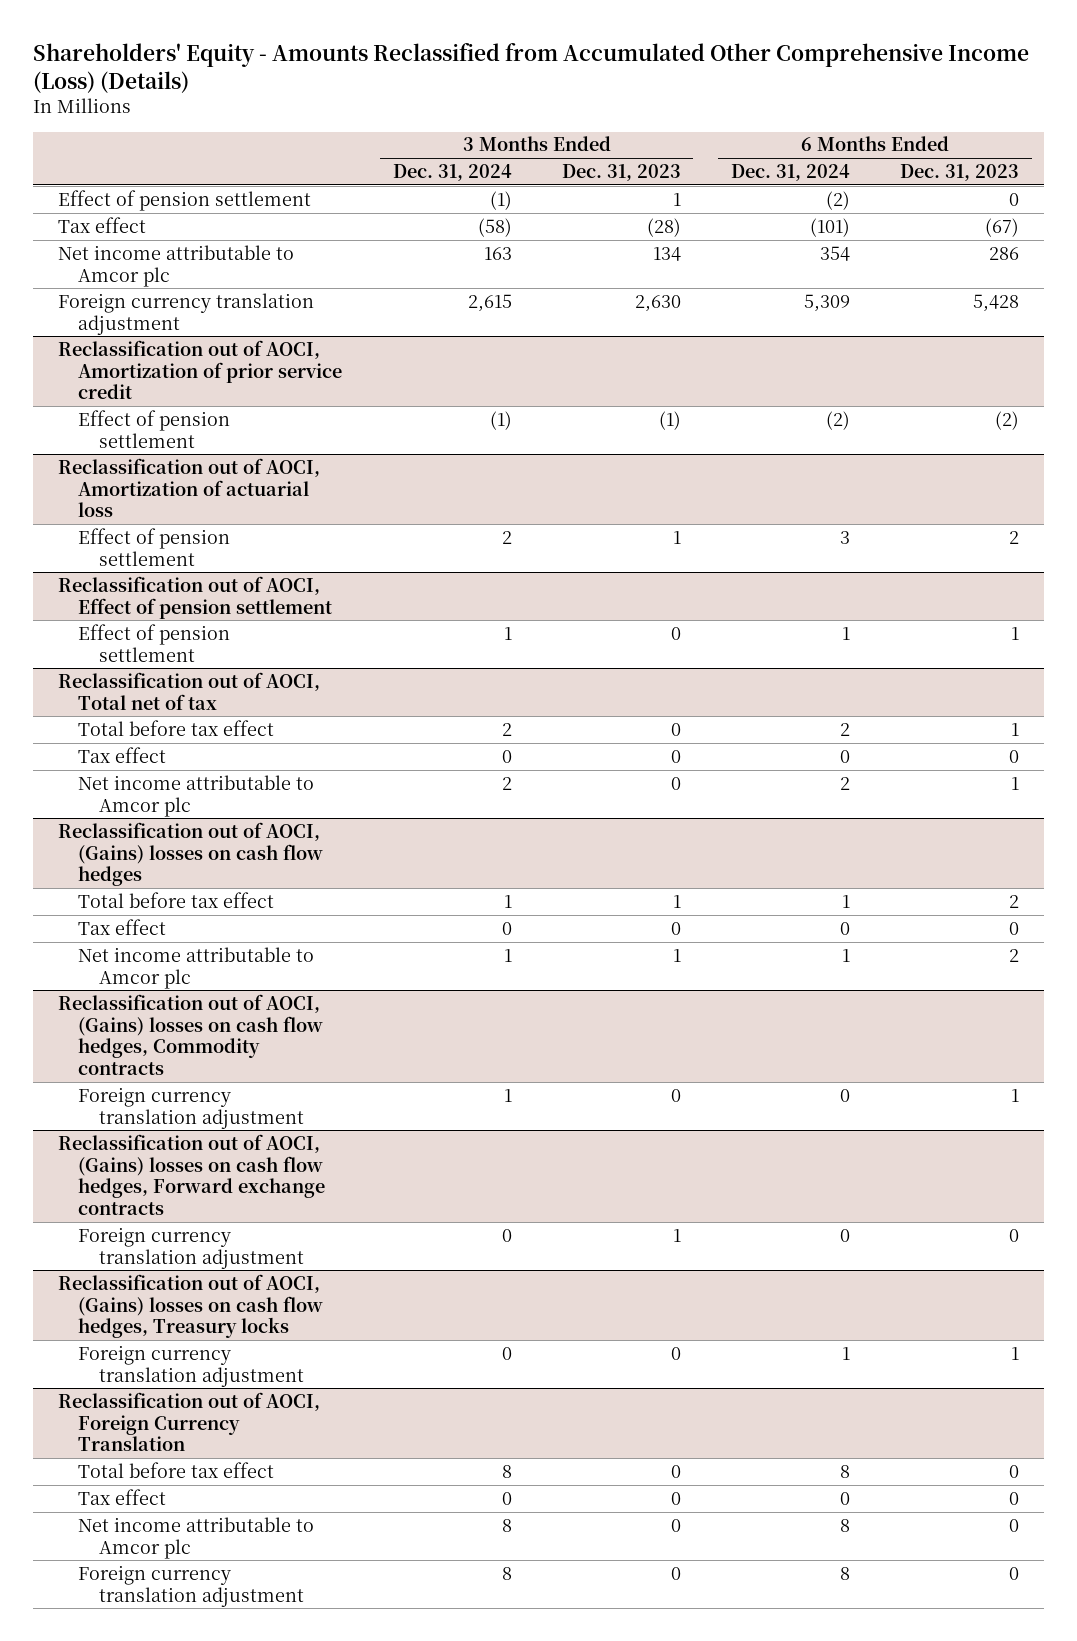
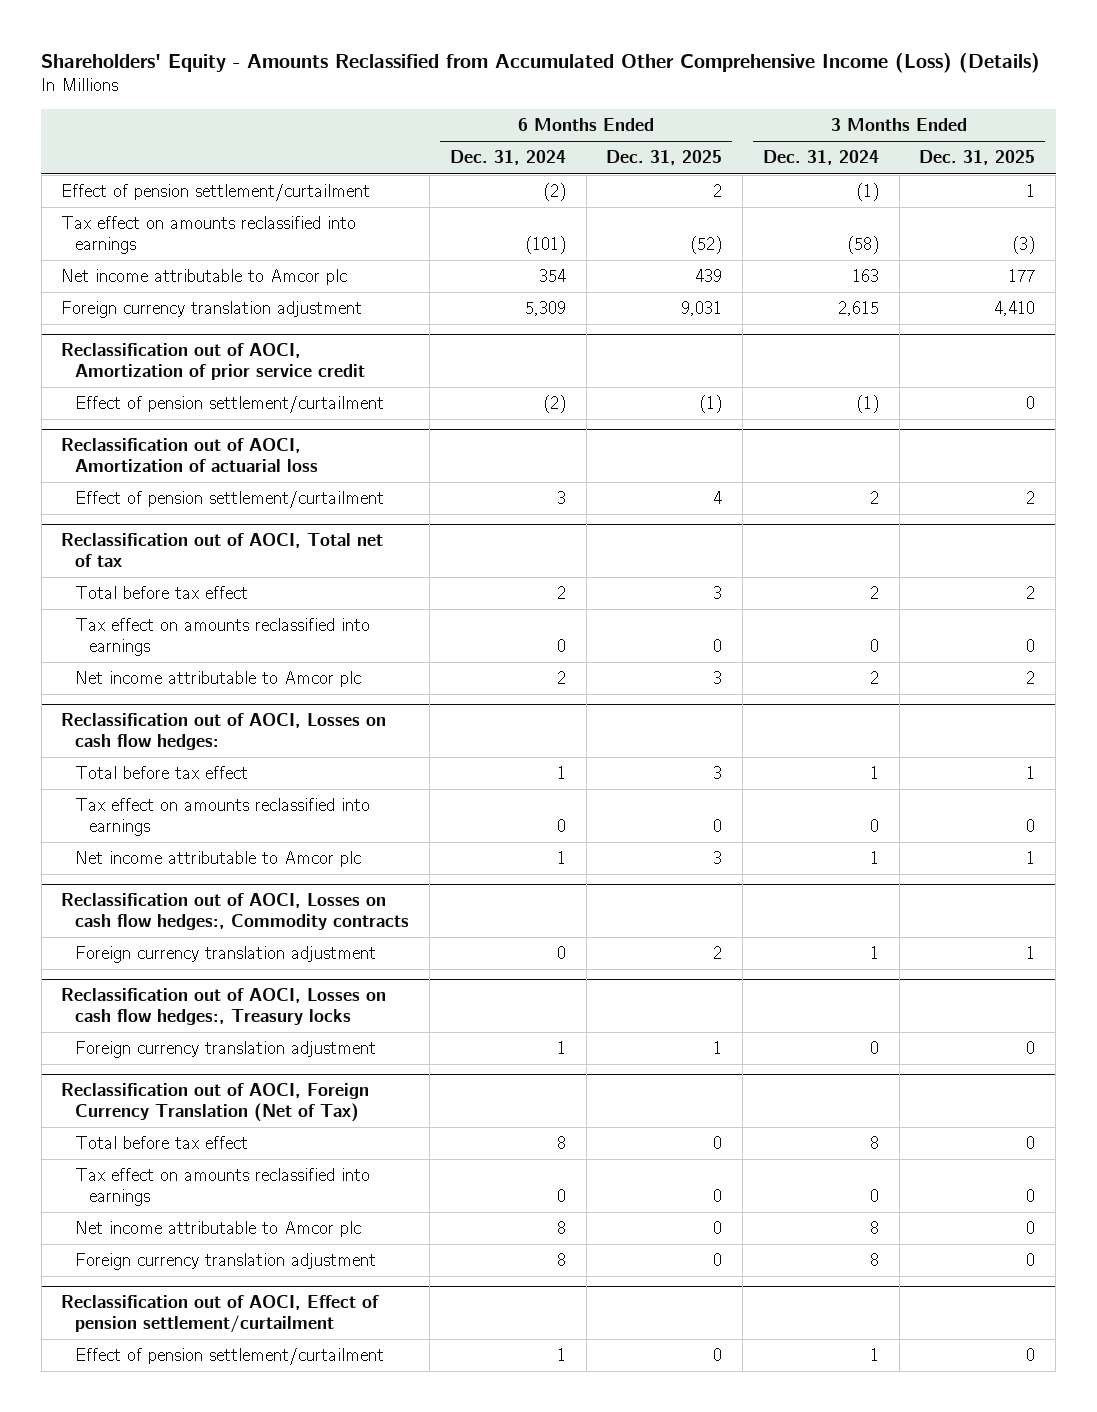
- | 3 Months Ended Dec. 31, 2024 | 3 Months Ended Dec. 31, 2023 | 6 Months Ended Dec. 31, 2024 | 6 Months Ended Dec. 31, 2023
+ | 6 Months Ended Dec. 31, 2024 | 6 Months Ended Dec. 31, 2025 | 3 Months Ended Dec. 31, 2024 | 3 Months Ended Dec. 31, 2025
- Effect of pension settlement | (1) | 1 | (2) | 0
- Tax effect | (58) | (28) | (101) | (67)
+ Effect of pension settlement/curtailment | (2) | 2 | (1) | 1
+ Tax effect on amounts reclassified into earnings | (101) | (52) | (58) | (3)
@ Reclassification out of AOCI, Amortization of prior service credit
- Effect of pension settlement | (1) | (1) | (2) | (2)
+ Effect of pension settlement/curtailment | (2) | (1) | (1) | 0
@ Reclassification out of AOCI, Amortization of actuarial loss
- Effect of pension settlement | 2 | 1 | 3 | 2
- Reclassification out of AOCI, Effect of pension settlement
- Effect of pension settlement | 1 | 0 | 1 | 1
@ Reclassification out of AOCI, Amortization of actuarial loss
+ Effect of pension settlement/curtailment | 3 | 4 | 2 | 2
@ Reclassification out of AOCI, Total net of tax
- Tax effect | 0 | 0 | 0 | 0
+ Tax effect on amounts reclassified into earnings | 0 | 0 | 0 | 0
- Reclassification out of AOCI, (Gains) losses on cash flow hedges
+ Reclassification out of AOCI, Losses on cash flow hedges:
- Tax effect | 0 | 0 | 0 | 0
+ Tax effect on amounts reclassified into earnings | 0 | 0 | 0 | 0
- Reclassification out of AOCI, (Gains) losses on cash flow hedges, Commodity contracts
+ Reclassification out of AOCI, Losses on cash flow hedges:, Commodity contracts
- Reclassification out of AOCI, (Gains) losses on cash flow hedges, Forward exchange contracts
- Foreign currency translation adjustment | 0 | 1 | 0 | 0
- Reclassification out of AOCI, (Gains) losses on cash flow hedges, Treasury locks
+ Reclassification out of AOCI, Losses on cash flow hedges:, Treasury locks
- Reclassification out of AOCI, Foreign Currency Translation
+ Reclassification out of AOCI, Foreign Currency Translation (Net of Tax)
- Tax effect | 0 | 0 | 0 | 0
+ Tax effect on amounts reclassified into earnings | 0 | 0 | 0 | 0
+ Reclassification out of AOCI, Effect of pension settlement/curtailment
+ Effect of pension settlement/curtailment | 1 | 0 | 1 | 0

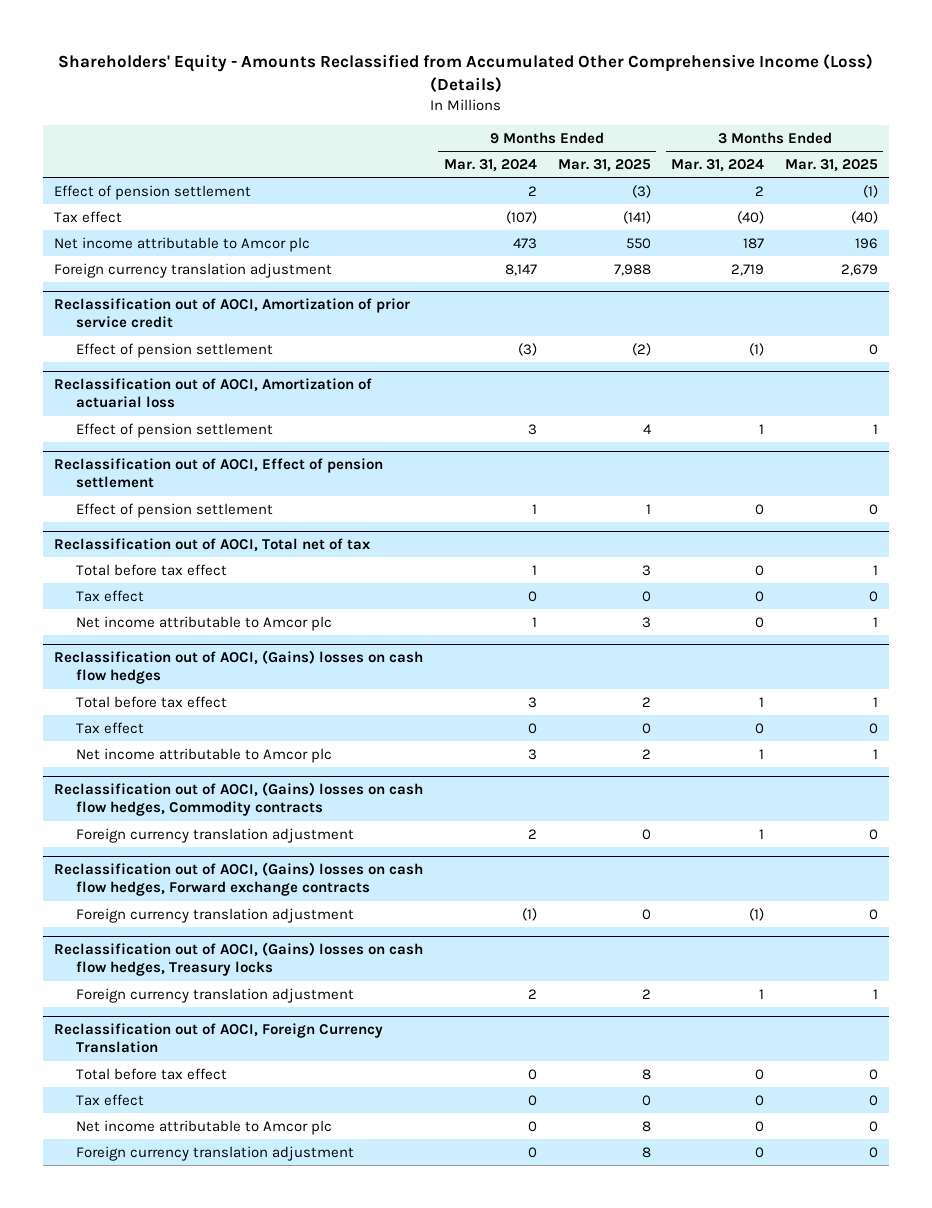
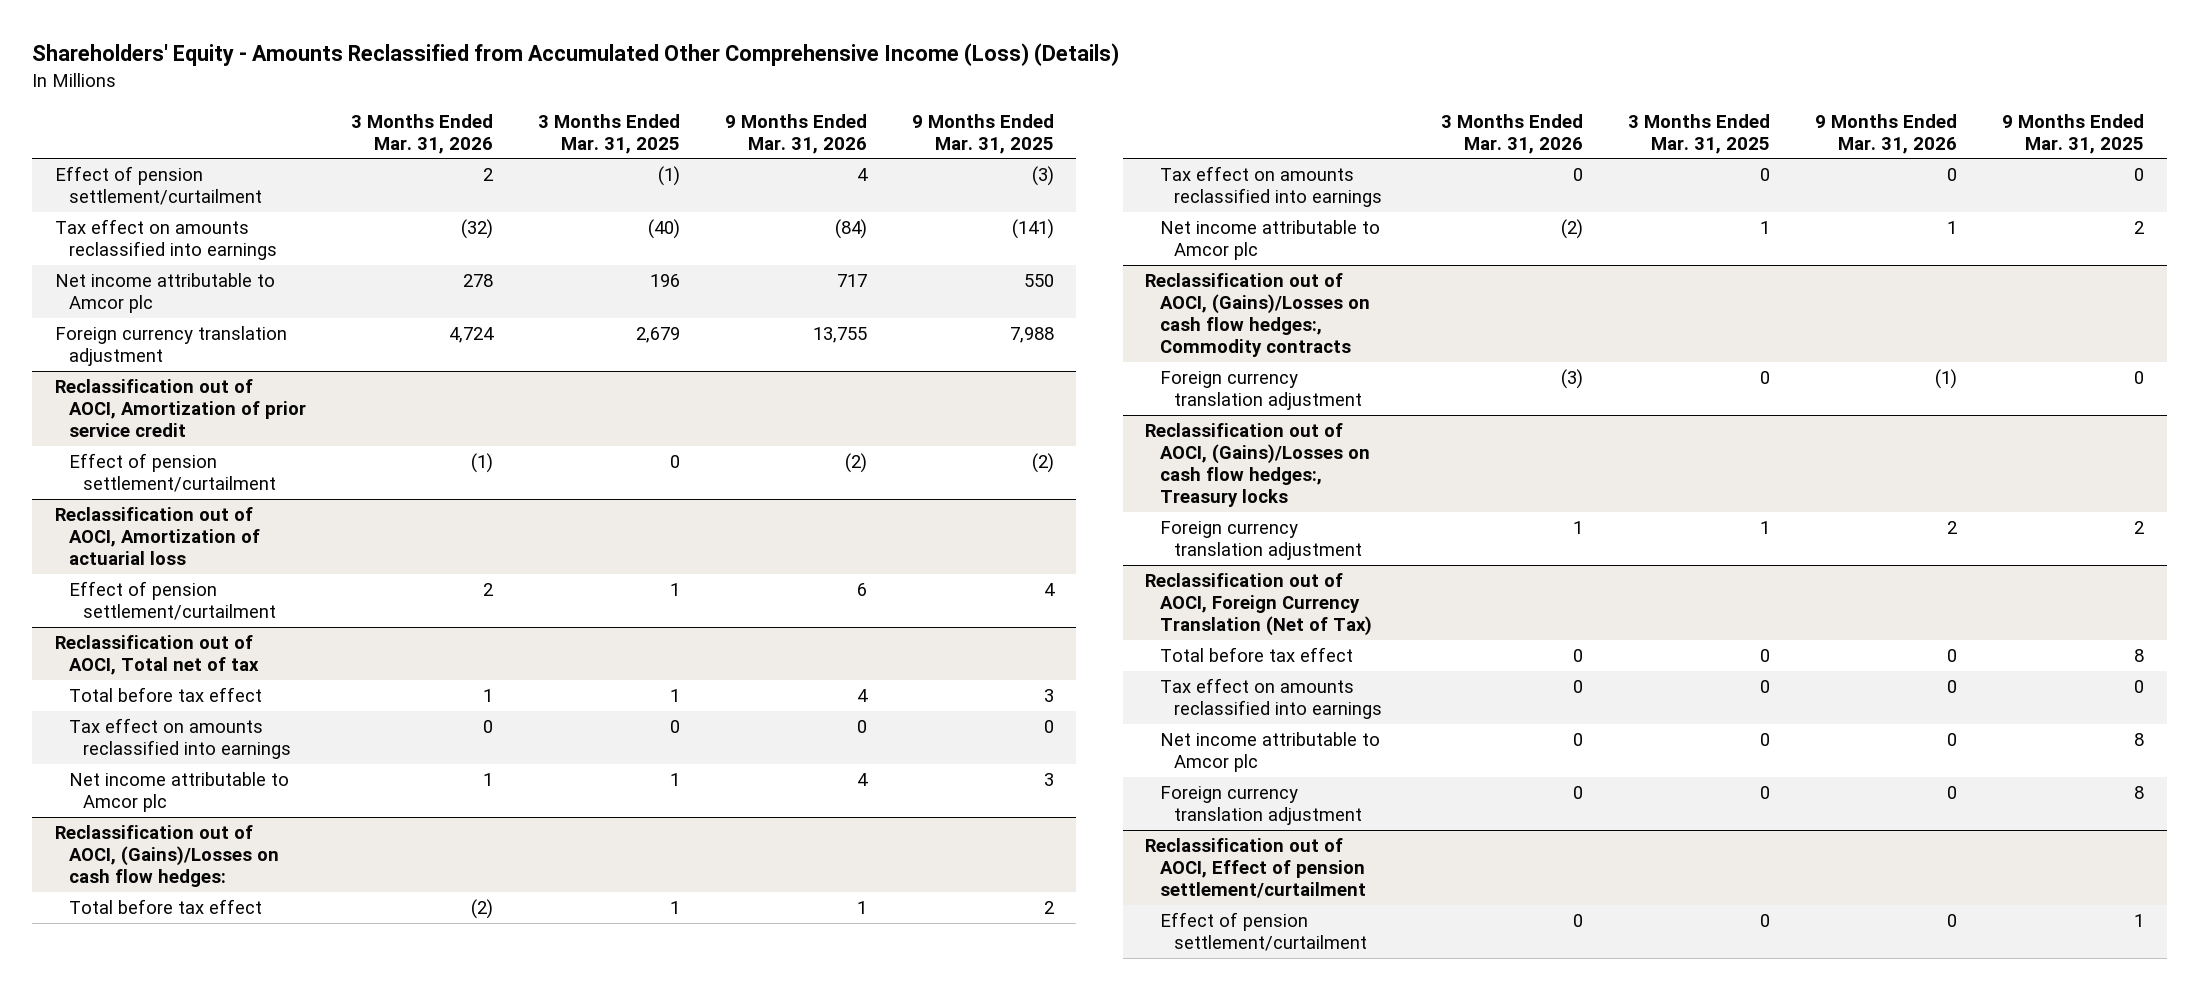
- | 9 Months Ended Mar. 31, 2024 | 9 Months Ended Mar. 31, 2025 | 3 Months Ended Mar. 31, 2024 | 3 Months Ended Mar. 31, 2025
+ | 3 Months Ended Mar. 31, 2026 | 3 Months Ended Mar. 31, 2025 | 9 Months Ended Mar. 31, 2026 | 9 Months Ended Mar. 31, 2025
- Effect of pension settlement | 2 | (3) | 2 | (1)
- Tax effect | (107) | (141) | (40) | (40)
+ Effect of pension settlement/curtailment | 2 | (1) | 4 | (3)
+ Tax effect on amounts reclassified into earnings | (32) | (40) | (84) | (141)
@ Reclassification out of AOCI, Amortization of prior service credit
- Effect of pension settlement | (3) | (2) | (1) | 0
+ Effect of pension settlement/curtailment | (1) | 0 | (2) | (2)
@ Reclassification out of AOCI, Amortization of actuarial loss
- Effect of pension settlement | 3 | 4 | 1 | 1
- Reclassification out of AOCI, Effect of pension settlement
- Effect of pension settlement | 1 | 1 | 0 | 0
@ Reclassification out of AOCI, Amortization of actuarial loss
+ Effect of pension settlement/curtailment | 2 | 1 | 6 | 4
@ Reclassification out of AOCI, Total net of tax
- Tax effect | 0 | 0 | 0 | 0
+ Tax effect on amounts reclassified into earnings | 0 | 0 | 0 | 0
- Reclassification out of AOCI, (Gains) losses on cash flow hedges
+ Reclassification out of AOCI, (Gains)/Losses on cash flow hedges:
- Tax effect | 0 | 0 | 0 | 0
+ Tax effect on amounts reclassified into earnings | 0 | 0 | 0 | 0
- Reclassification out of AOCI, (Gains) losses on cash flow hedges, Commodity contracts
- Foreign currency translation adjustment | 2 | 0 | 1 | 0
- Reclassification out of AOCI, (Gains) losses on cash flow hedges, Forward exchange contracts
+ Reclassification out of AOCI, (Gains)/Losses on cash flow hedges:, Commodity contracts
- Reclassification out of AOCI, (Gains) losses on cash flow hedges, Treasury locks
+ Reclassification out of AOCI, (Gains)/Losses on cash flow hedges:, Treasury locks
- Reclassification out of AOCI, Foreign Currency Translation
+ Reclassification out of AOCI, Foreign Currency Translation (Net of Tax)
- Tax effect | 0 | 0 | 0 | 0
+ Tax effect on amounts reclassified into earnings | 0 | 0 | 0 | 0
+ Reclassification out of AOCI, Effect of pension settlement/curtailment
+ Effect of pension settlement/curtailment | 0 | 0 | 0 | 1

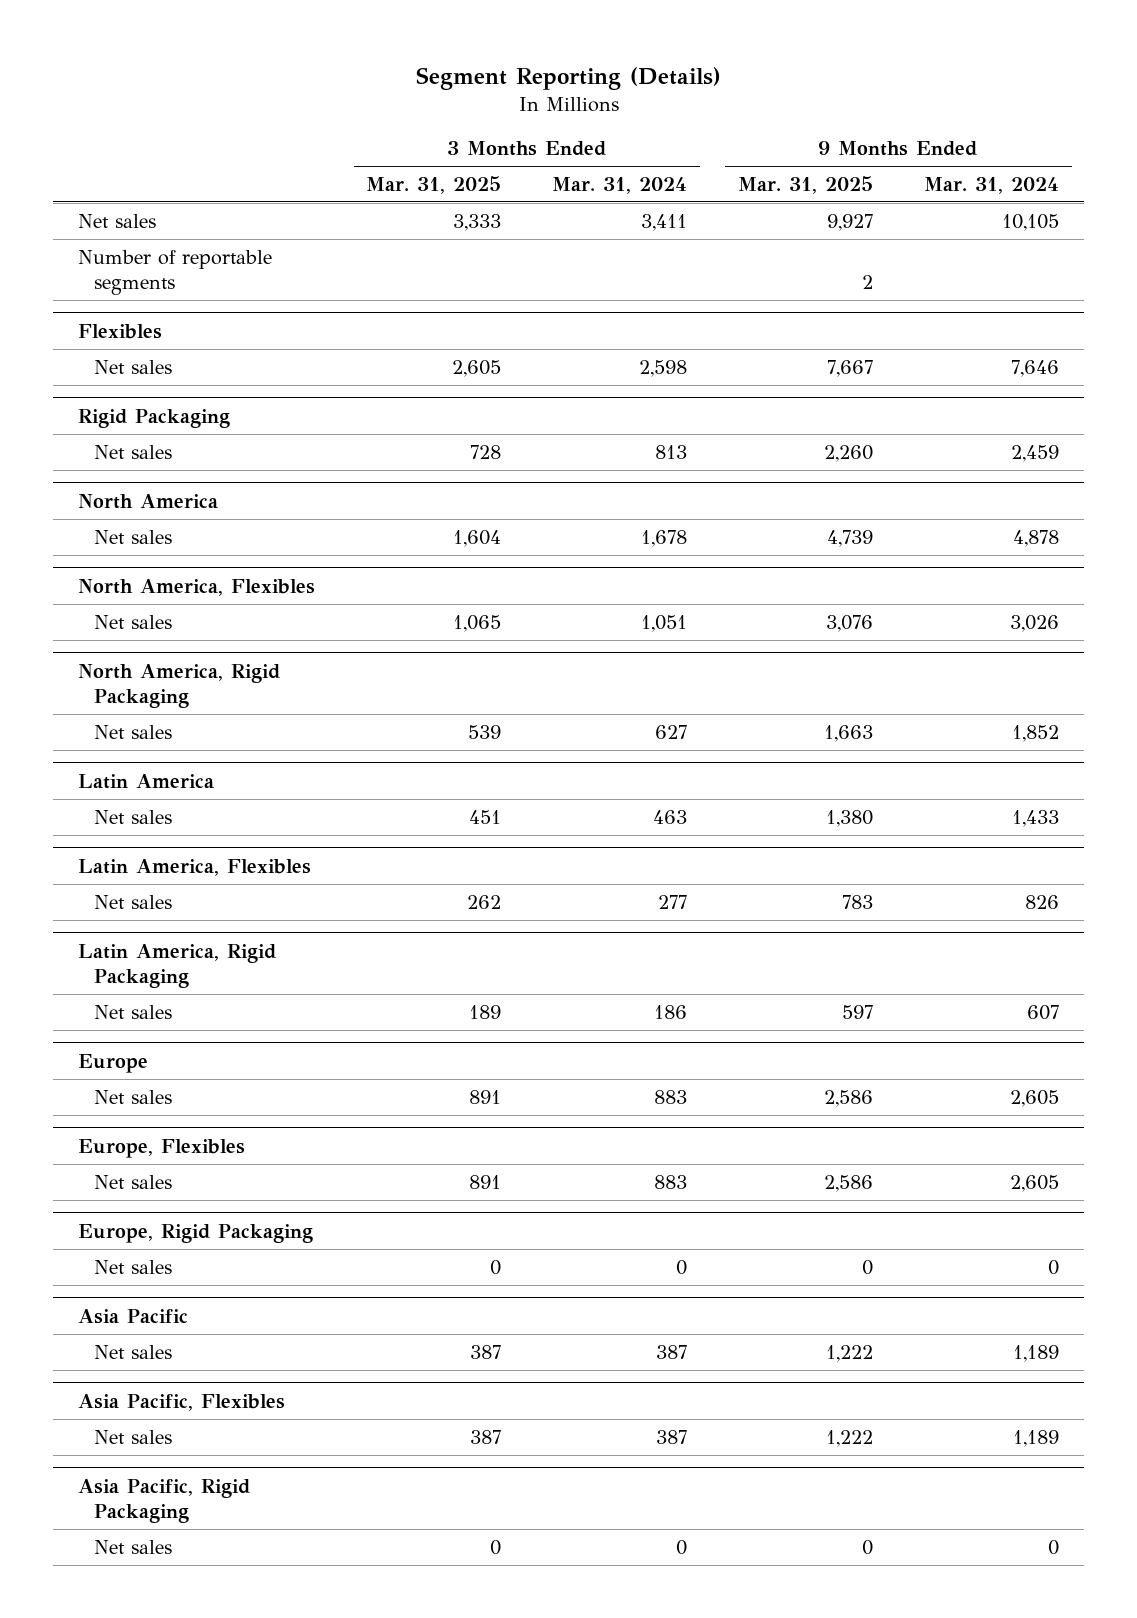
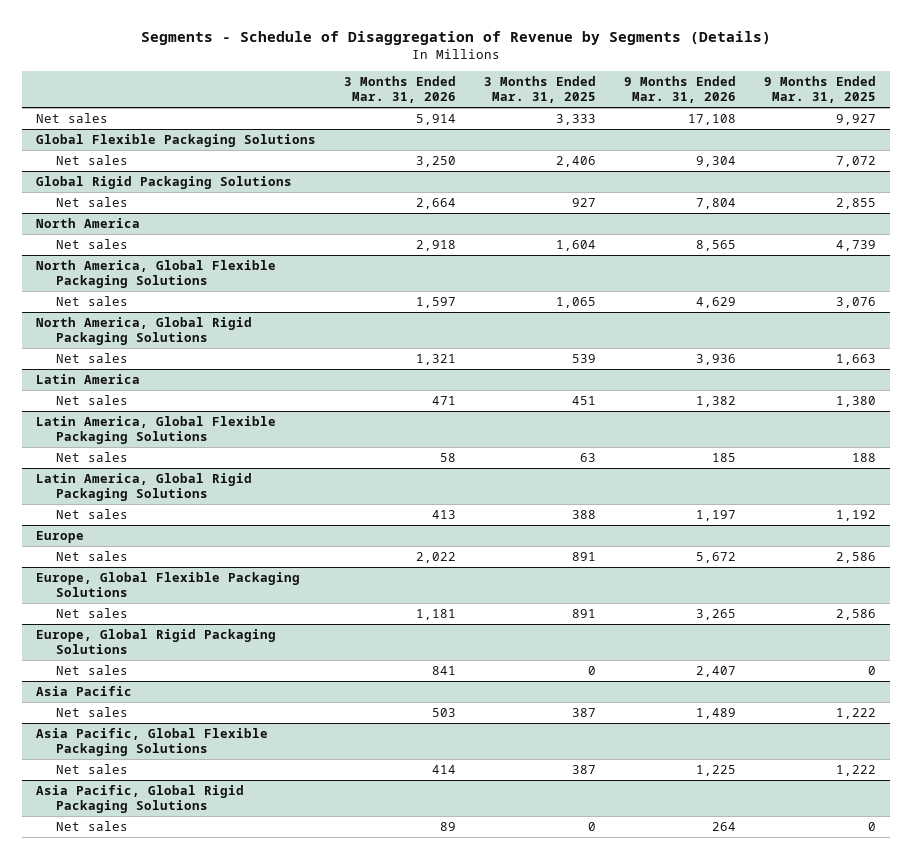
- Segment Reporting (Details)
+ Segments - Schedule of Disaggregation of Revenue by Segments (Details)
- | 3 Months Ended Mar. 31, 2025 | 3 Months Ended Mar. 31, 2024 | 9 Months Ended Mar. 31, 2025 | 9 Months Ended Mar. 31, 2024
+ | 3 Months Ended Mar. 31, 2026 | 3 Months Ended Mar. 31, 2025 | 9 Months Ended Mar. 31, 2026 | 9 Months Ended Mar. 31, 2025
- Number of reportable segments | | | 2 |
- Flexibles
- Net sales | 2,605 | 2,598 | 7,667 | 7,646
- Rigid Packaging
- Net sales | 728 | 813 | 2,260 | 2,459
+ Global Flexible Packaging Solutions
+ Net sales | 3,250 | 2,406 | 9,304 | 7,072
+ Global Rigid Packaging Solutions
+ Net sales | 2,664 | 927 | 7,804 | 2,855
- North America, Flexibles
+ North America, Global Flexible Packaging Solutions
- North America, Rigid Packaging
+ North America, Global Rigid Packaging Solutions
- Latin America, Flexibles
- Net sales | 262 | 277 | 783 | 826
- Latin America, Rigid Packaging
- Net sales | 189 | 186 | 597 | 607
+ Latin America, Global Flexible Packaging Solutions
+ Net sales | 58 | 63 | 185 | 188
+ Latin America, Global Rigid Packaging Solutions
+ Net sales | 413 | 388 | 1,197 | 1,192
- Europe, Flexibles
+ Europe, Global Flexible Packaging Solutions
- Europe, Rigid Packaging
+ Europe, Global Rigid Packaging Solutions
- Asia Pacific, Flexibles
+ Asia Pacific, Global Flexible Packaging Solutions
- Asia Pacific, Rigid Packaging
+ Asia Pacific, Global Rigid Packaging Solutions

